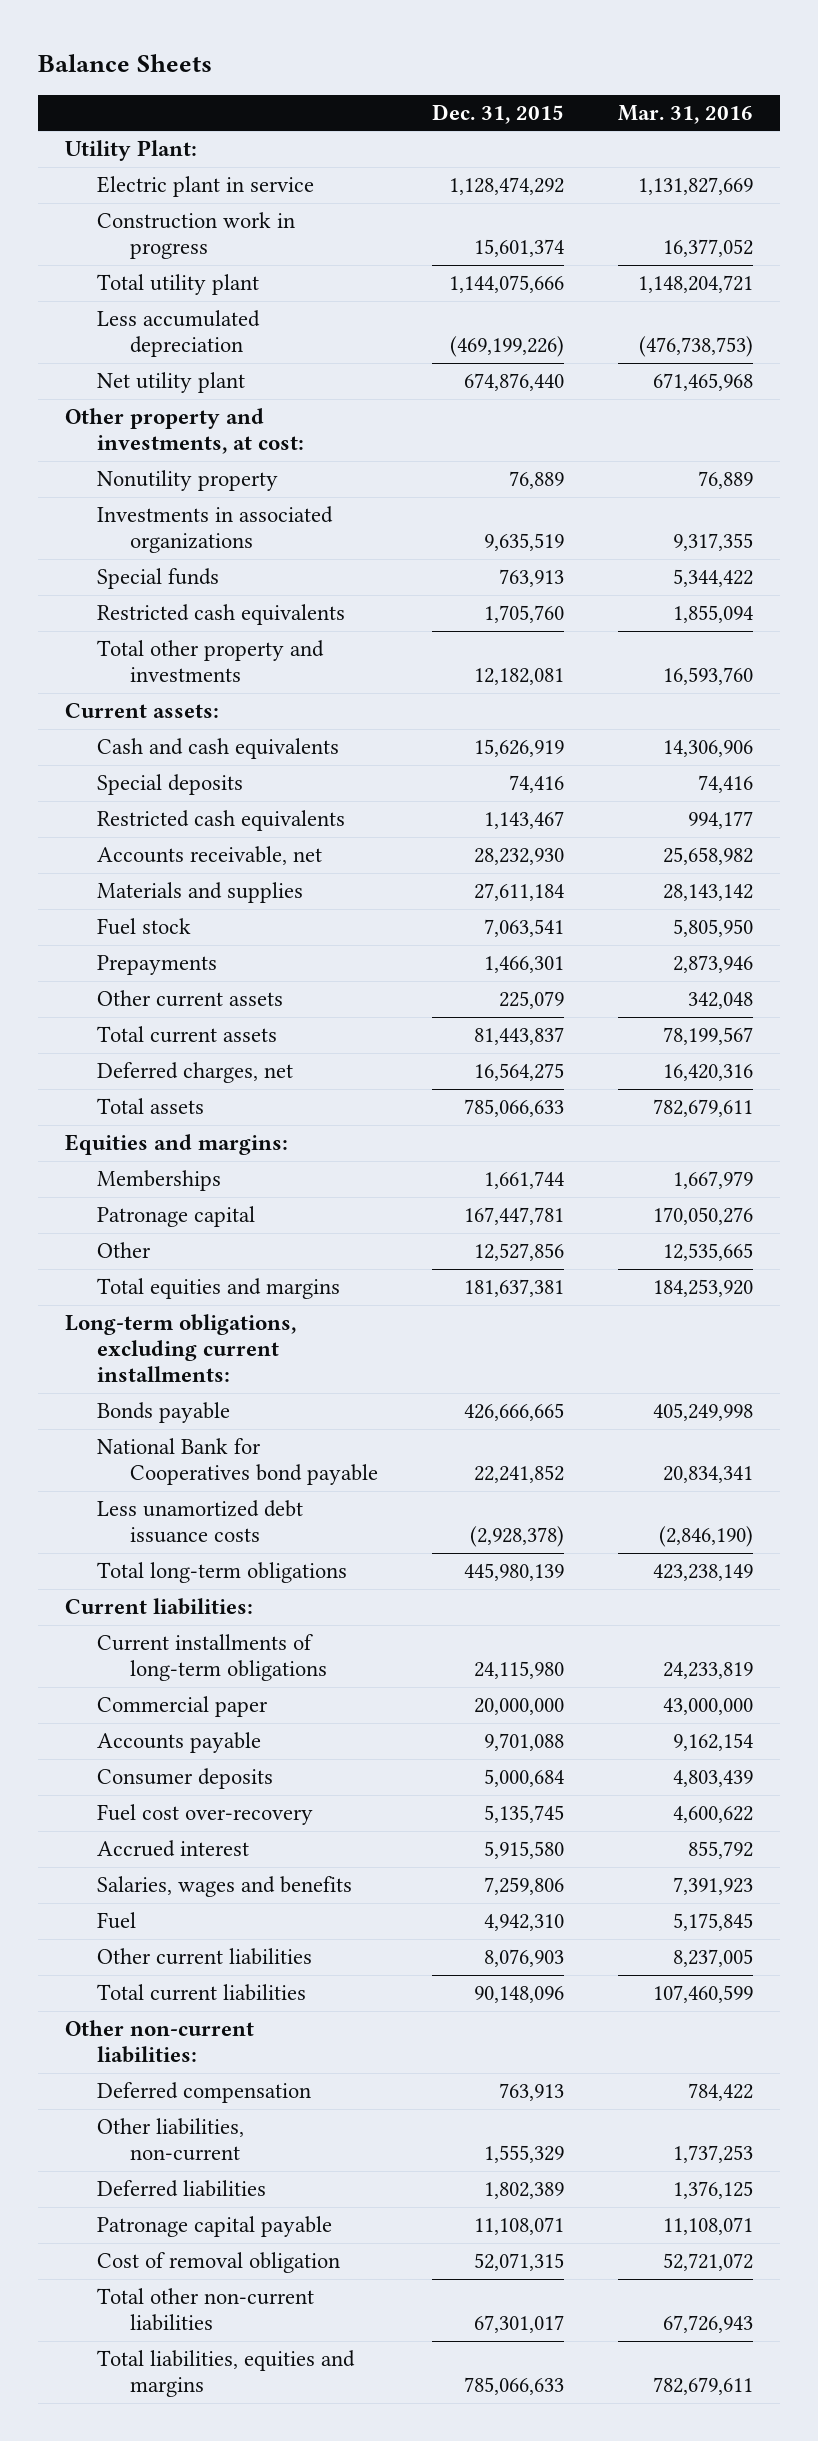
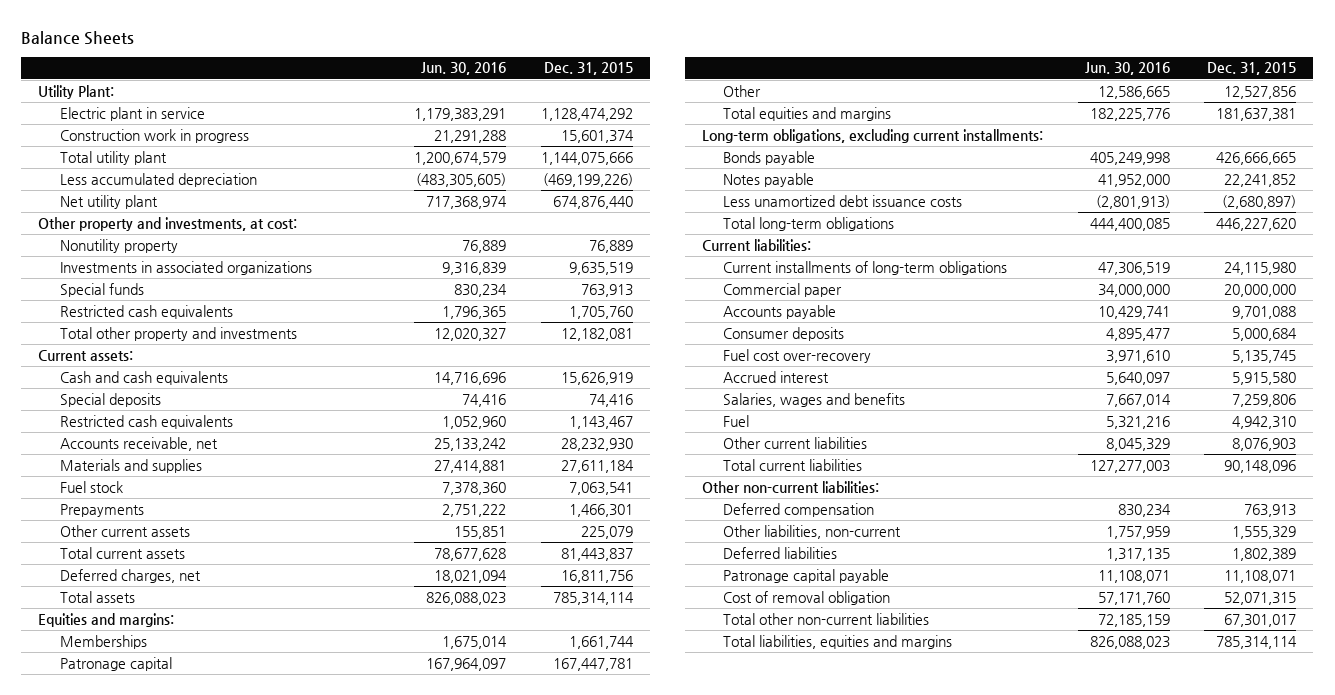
- | Dec. 31, 2015 | Mar. 31, 2016
+ | Jun. 30, 2016 | Dec. 31, 2015
- Deferred charges, net | 16,564,275 | 16,420,316
- Total assets | 785,066,633 | 782,679,611
+ Deferred charges, net | 18,021,094 | 16,811,756
+ Total assets | 826,088,023 | 785,314,114
- National Bank for Cooperatives bond payable | 22,241,852 | 20,834,341
- Less unamortized debt issuance costs | (2,928,378) | (2,846,190)
- Total long-term obligations | 445,980,139 | 423,238,149
+ Notes payable | 41,952,000 | 22,241,852
+ Less unamortized debt issuance costs | (2,801,913) | (2,680,897)
+ Total long-term obligations | 444,400,085 | 446,227,620
- Total liabilities, equities and margins | 785,066,633 | 782,679,611
+ Total liabilities, equities and margins | 826,088,023 | 785,314,114

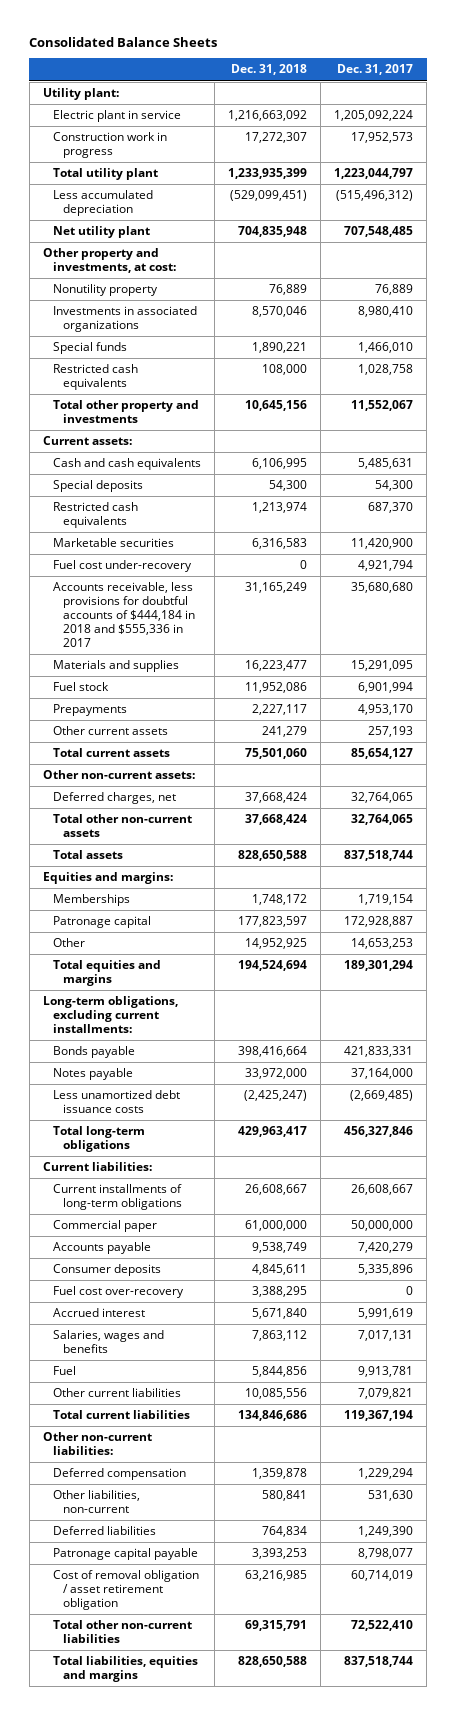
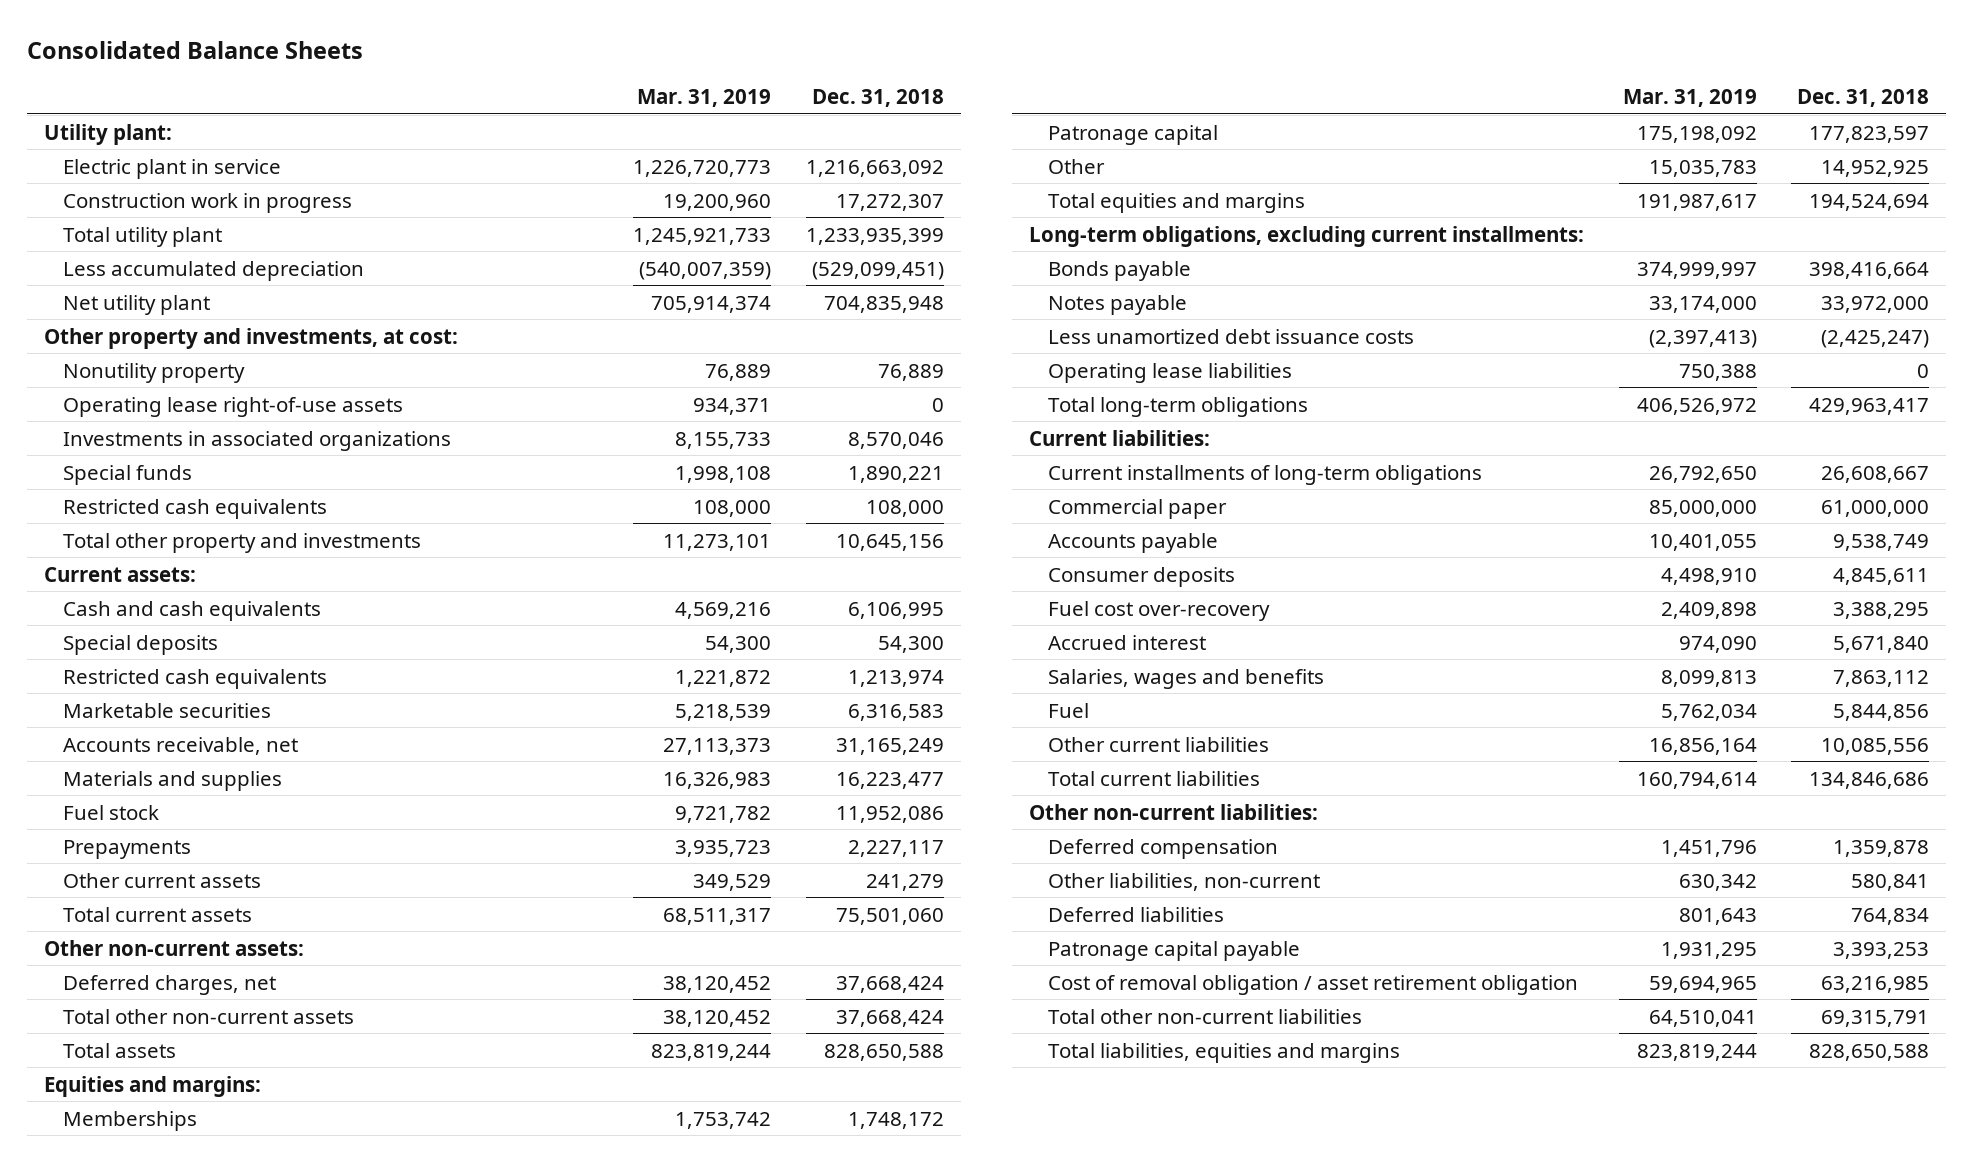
- | Dec. 31, 2018 | Dec. 31, 2017
+ | Mar. 31, 2019 | Dec. 31, 2018
+ Operating lease right-of-use assets | 934,371 | 0
- Fuel cost under-recovery | 0 | 4,921,794
- Accounts receivable, less provisions for doubtful accounts of $444,184 in 2018 and $555,336 in 2017 | 31,165,249 | 35,680,680
+ Accounts receivable, net | 27,113,373 | 31,165,249
+ Operating lease liabilities | 750,388 | 0

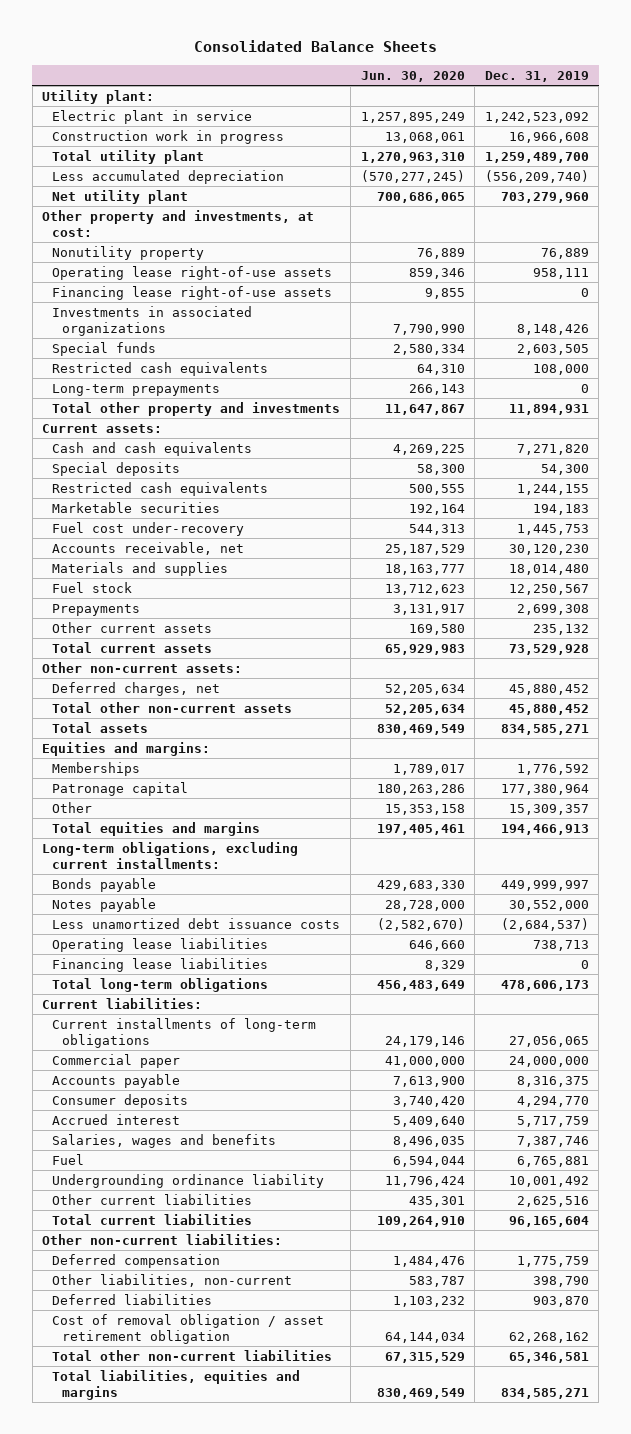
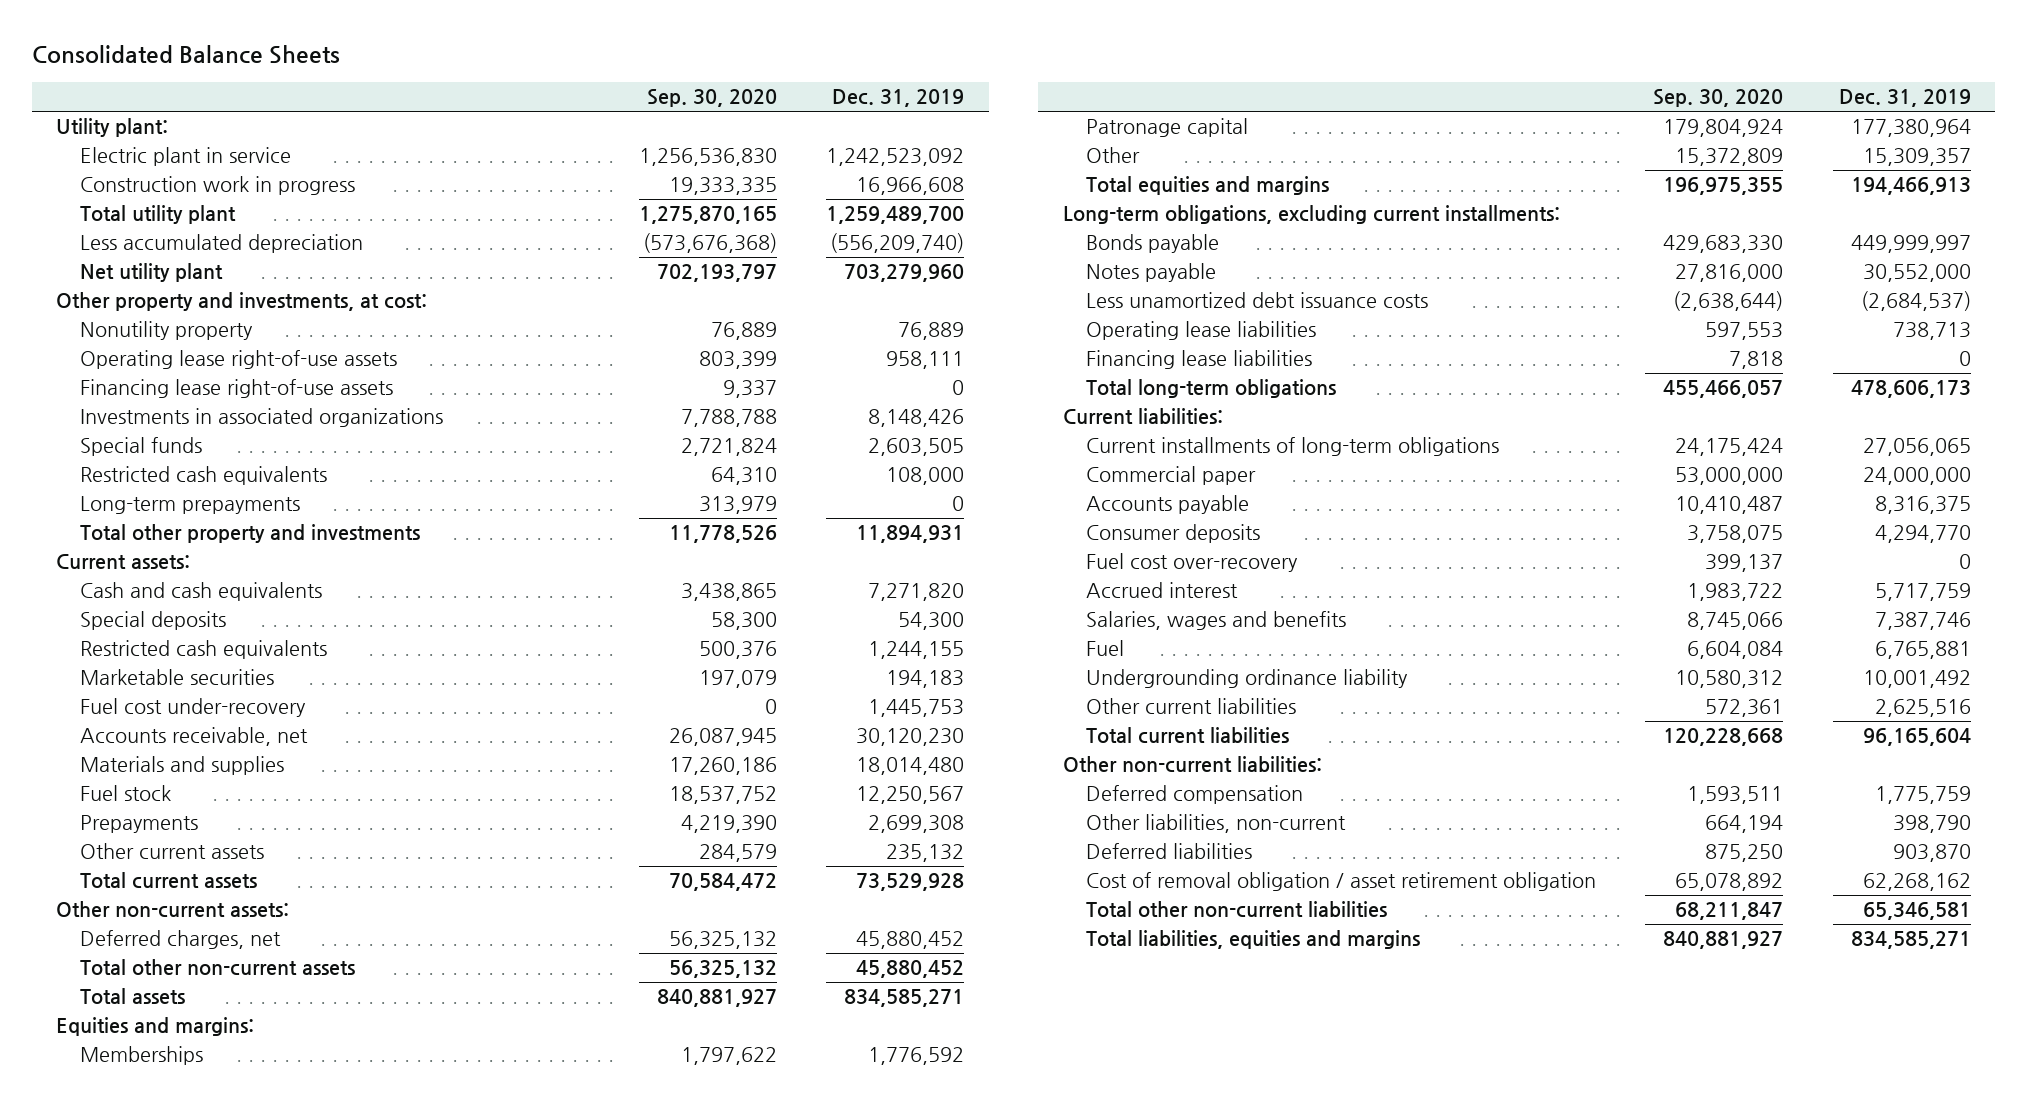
- | Jun. 30, 2020 | Dec. 31, 2019
+ | Sep. 30, 2020 | Dec. 31, 2019
+ Fuel cost over-recovery | 399,137 | 0

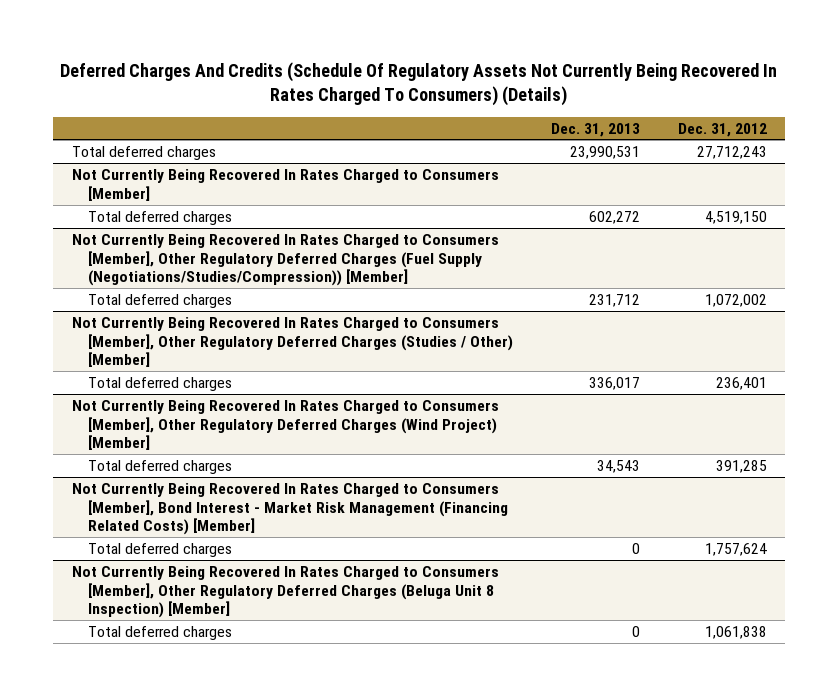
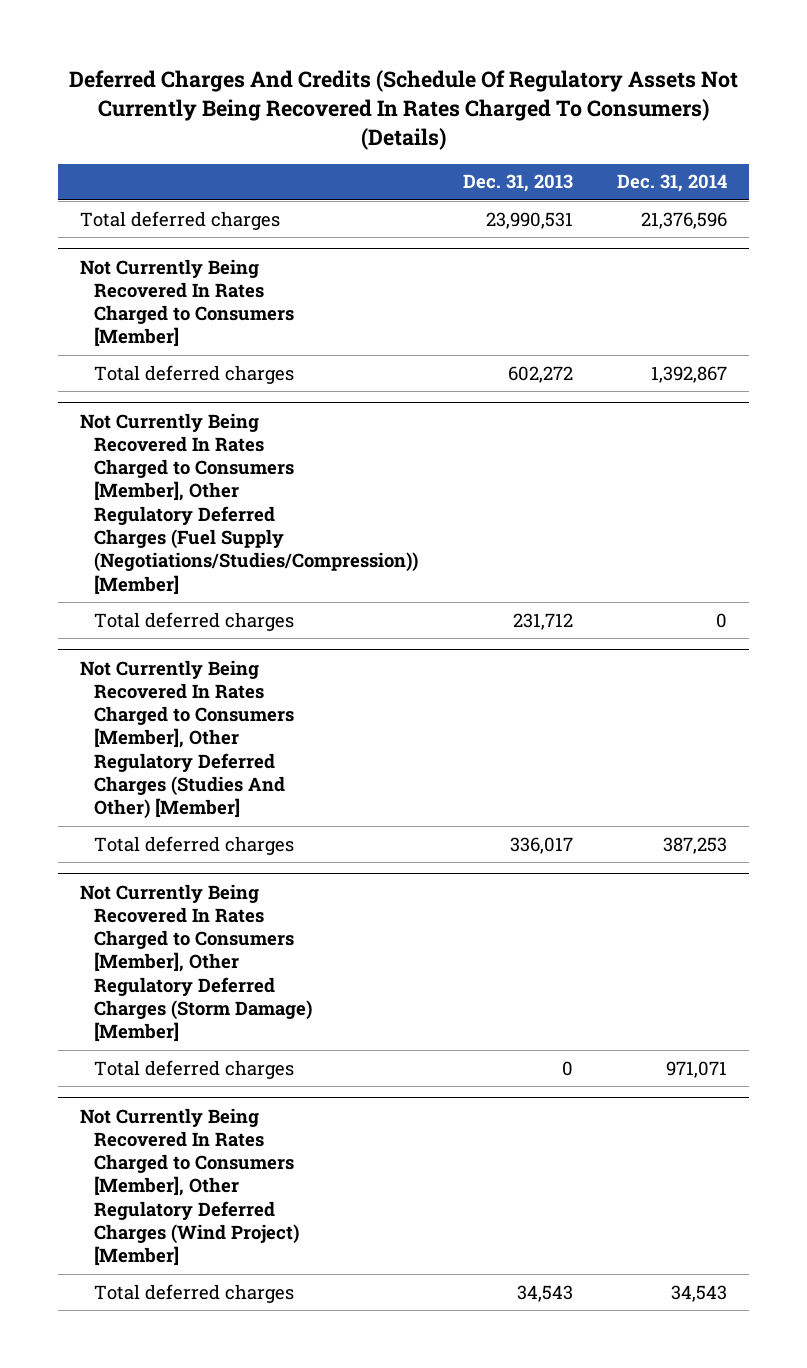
- | Dec. 31, 2013 | Dec. 31, 2012
+ | Dec. 31, 2013 | Dec. 31, 2014
- Not Currently Being Recovered In Rates Charged to Consumers [Member], Other Regulatory Deferred Charges (Studies / Other) [Member]
+ Not Currently Being Recovered In Rates Charged to Consumers [Member], Other Regulatory Deferred Charges (Studies And Other) [Member]
+ Not Currently Being Recovered In Rates Charged to Consumers [Member], Other Regulatory Deferred Charges (Storm Damage) [Member]
+ Total deferred charges | 0 | 971,071
- Not Currently Being Recovered In Rates Charged to Consumers [Member], Bond Interest - Market Risk Management (Financing Related Costs) [Member]
- Total deferred charges | 0 | 1,757,624
- Not Currently Being Recovered In Rates Charged to Consumers [Member], Other Regulatory Deferred Charges (Beluga Unit 8 Inspection) [Member]
- Total deferred charges | 0 | 1,061,838

